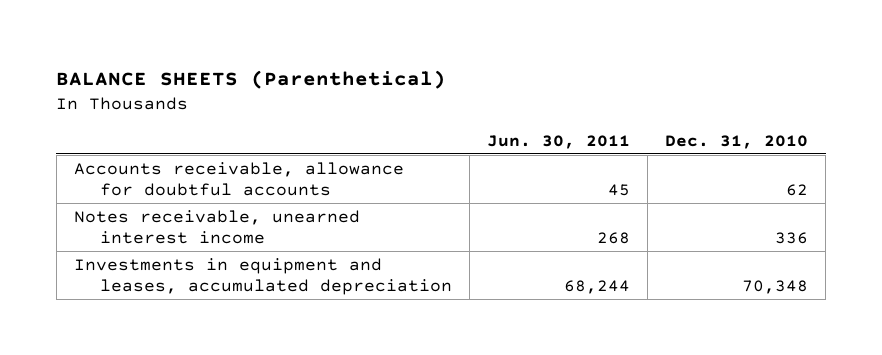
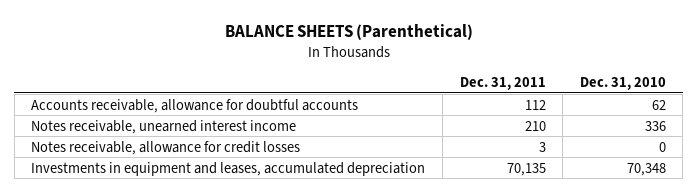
- | Jun. 30, 2011 | Dec. 31, 2010
+ | Dec. 31, 2011 | Dec. 31, 2010
+ Notes receivable, allowance for credit losses | 3 | 0

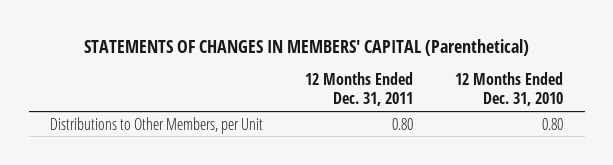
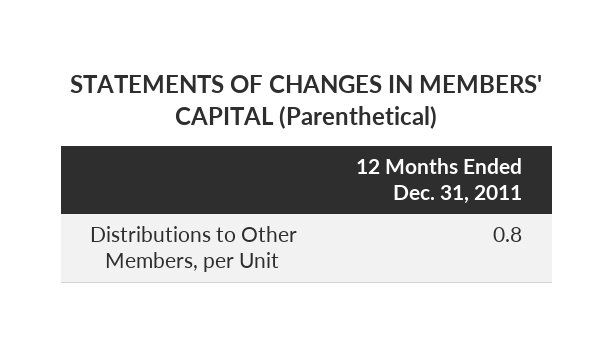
- | 12 Months Ended Dec. 31, 2011 | 12 Months Ended Dec. 31, 2010
+ | 12 Months Ended Dec. 31, 2011
- Distributions to Other Members, per Unit | 0.80 | 0.80
+ Distributions to Other Members, per Unit | 0.8

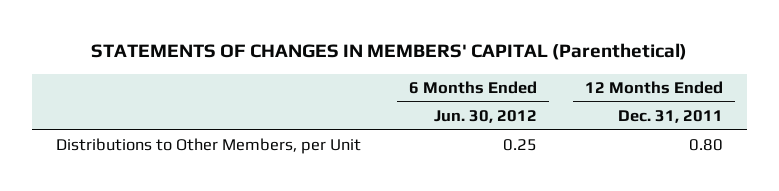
- | 12 Months Ended Dec. 31, 2011
+ | 6 Months Ended Jun. 30, 2012 | 12 Months Ended Dec. 31, 2011
- Distributions to Other Members, per Unit | 0.8
+ Distributions to Other Members, per Unit | 0.25 | 0.80

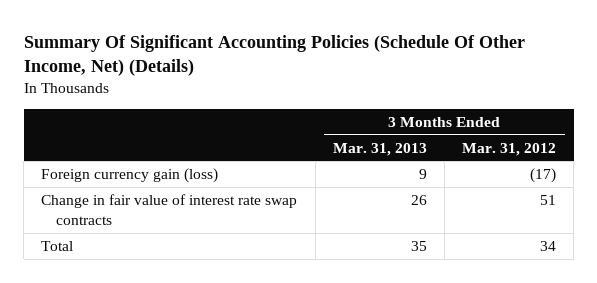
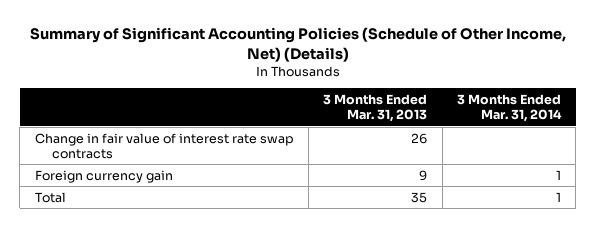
- Summary Of Significant Accounting Policies (Schedule Of Other Income, Net) (Details)
+ Summary of Significant Accounting Policies (Schedule of Other Income, Net) (Details)
- | 3 Months Ended Mar. 31, 2013 | 3 Months Ended Mar. 31, 2012
+ | 3 Months Ended Mar. 31, 2013 | 3 Months Ended Mar. 31, 2014
- Foreign currency gain (loss) | 9 | (17)
+ Foreign currency gain | 9 | 1

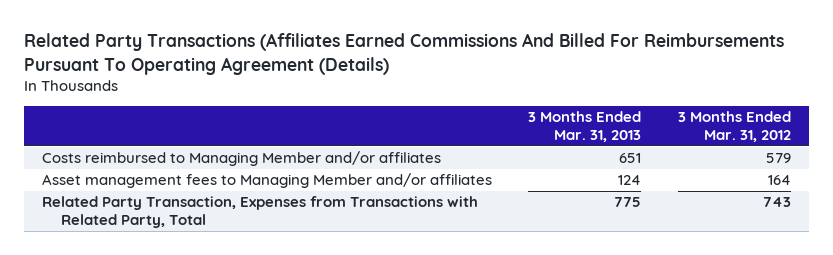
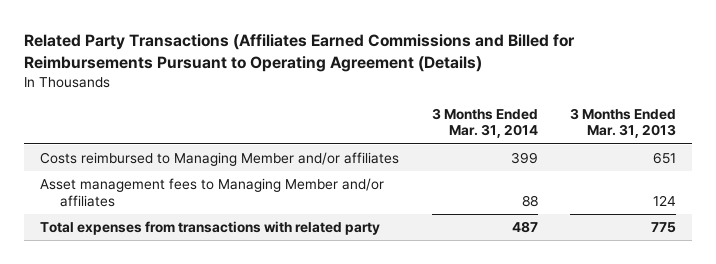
- Related Party Transactions (Affiliates Earned Commissions And Billed For Reimbursements Pursuant To Operating Agreement (Details)
+ Related Party Transactions (Affiliates Earned Commissions and Billed for Reimbursements Pursuant to Operating Agreement (Details)
- | 3 Months Ended Mar. 31, 2013 | 3 Months Ended Mar. 31, 2012
+ | 3 Months Ended Mar. 31, 2014 | 3 Months Ended Mar. 31, 2013
- Related Party Transaction, Expenses from Transactions with Related Party, Total | 775 | 743
+ Total expenses from transactions with related party | 487 | 775

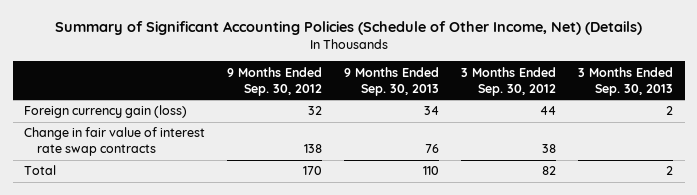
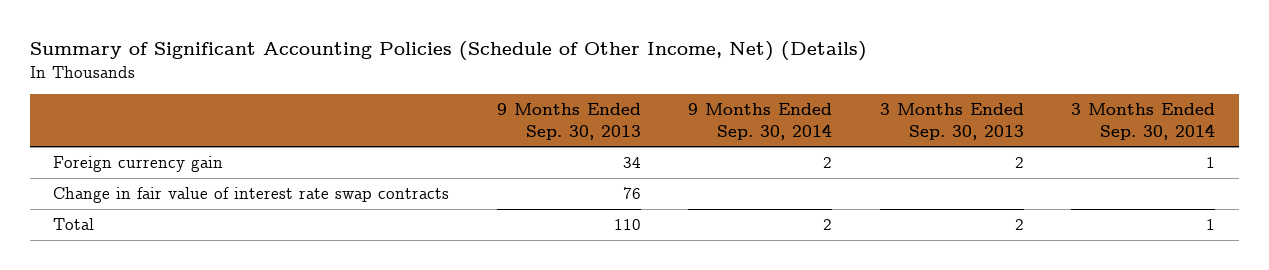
- | 9 Months Ended Sep. 30, 2012 | 9 Months Ended Sep. 30, 2013 | 3 Months Ended Sep. 30, 2012 | 3 Months Ended Sep. 30, 2013
+ | 9 Months Ended Sep. 30, 2013 | 9 Months Ended Sep. 30, 2014 | 3 Months Ended Sep. 30, 2013 | 3 Months Ended Sep. 30, 2014
- Foreign currency gain (loss) | 32 | 34 | 44 | 2
+ Foreign currency gain | 34 | 2 | 2 | 1

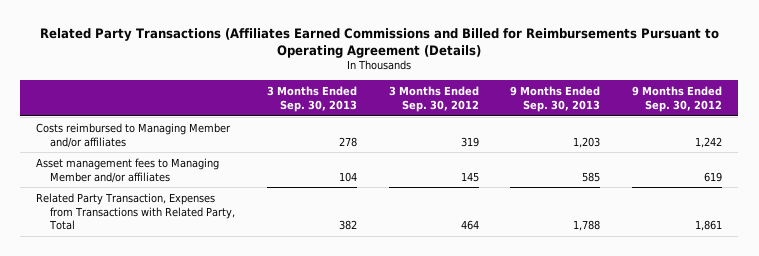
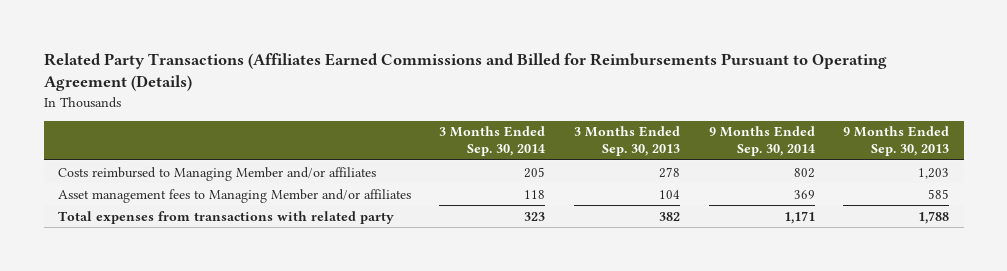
- | 3 Months Ended Sep. 30, 2013 | 3 Months Ended Sep. 30, 2012 | 9 Months Ended Sep. 30, 2013 | 9 Months Ended Sep. 30, 2012
+ | 3 Months Ended Sep. 30, 2014 | 3 Months Ended Sep. 30, 2013 | 9 Months Ended Sep. 30, 2014 | 9 Months Ended Sep. 30, 2013
- Related Party Transaction, Expenses from Transactions with Related Party, Total | 382 | 464 | 1,788 | 1,861
+ Total expenses from transactions with related party | 323 | 382 | 1,171 | 1,788

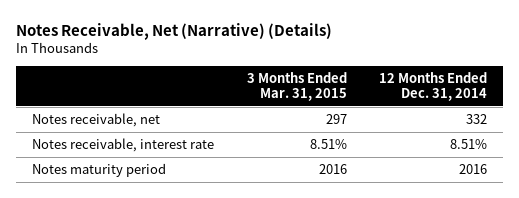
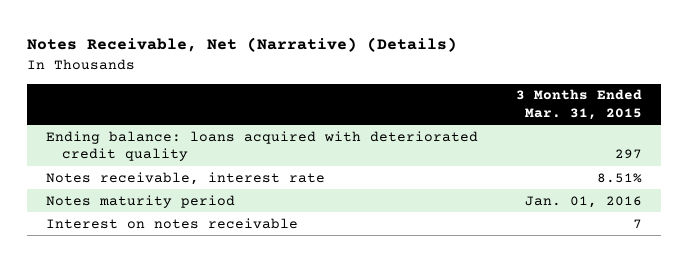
- | 3 Months Ended Mar. 31, 2015 | 12 Months Ended Dec. 31, 2014
+ | 3 Months Ended Mar. 31, 2015
- Notes receivable, net | 297 | 332
+ Ending balance: loans acquired with deteriorated credit quality | 297
- Notes maturity period | 2016 | 2016
+ Notes maturity period | Jan. 01, 2016
+ Interest on notes receivable | 7

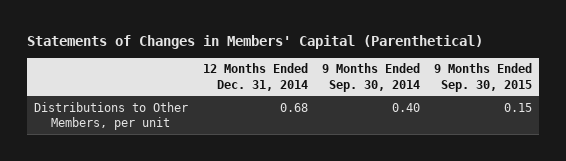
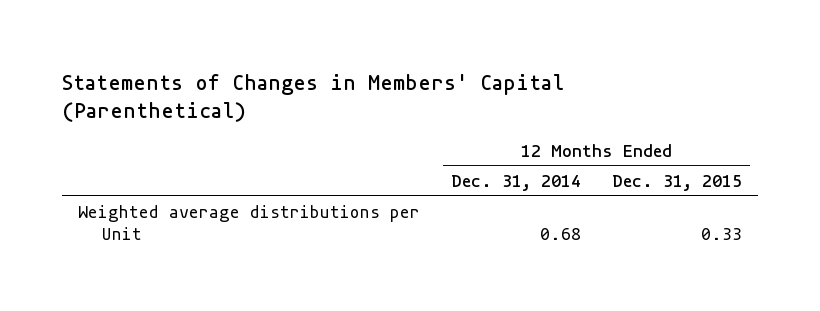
- | 12 Months Ended Dec. 31, 2014 | 9 Months Ended Sep. 30, 2014 | 9 Months Ended Sep. 30, 2015
+ | 12 Months Ended Dec. 31, 2014 | 12 Months Ended Dec. 31, 2015
- Distributions to Other Members, per unit | 0.68 | 0.40 | 0.15
+ Weighted average distributions per Unit | 0.68 | 0.33

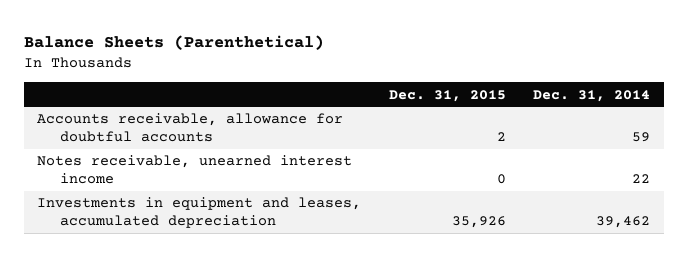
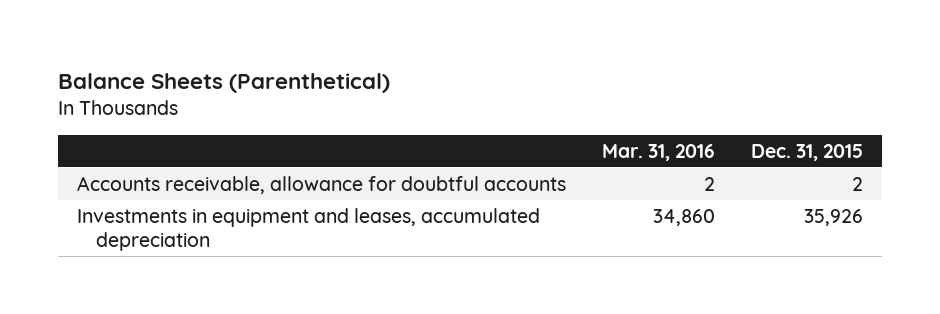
- | Dec. 31, 2015 | Dec. 31, 2014
+ | Mar. 31, 2016 | Dec. 31, 2015
- Notes receivable, unearned interest income | 0 | 22

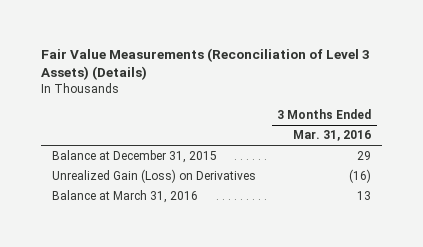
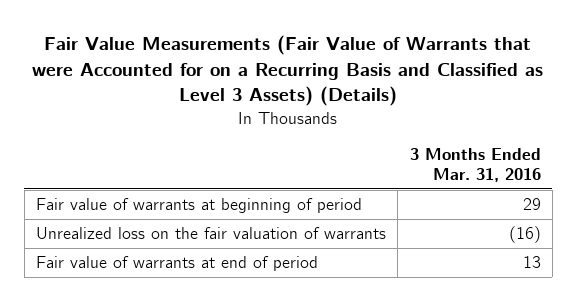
- Fair Value Measurements (Reconciliation of Level 3 Assets) (Details)
+ Fair Value Measurements (Fair Value of Warrants that were Accounted for on a Recurring Basis and Classified as Level 3 Assets) (Details)
- Balance at December 31, 2015 | 29
- Unrealized Gain (Loss) on Derivatives | (16)
- Balance at March 31, 2016 | 13
+ Fair value of warrants at beginning of period | 29
+ Unrealized loss on the fair valuation of warrants | (16)
+ Fair value of warrants at end of period | 13

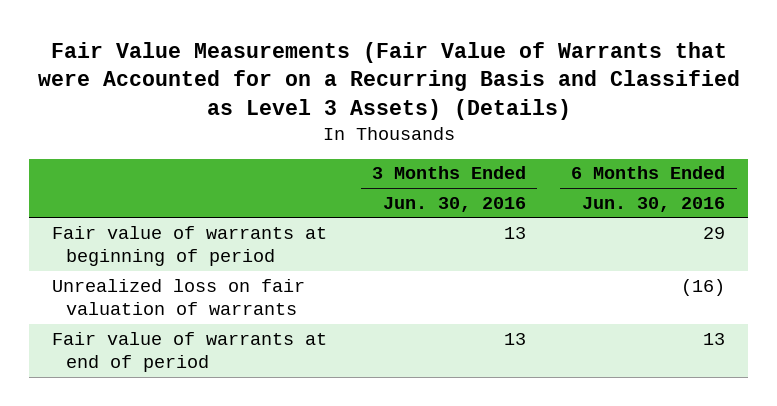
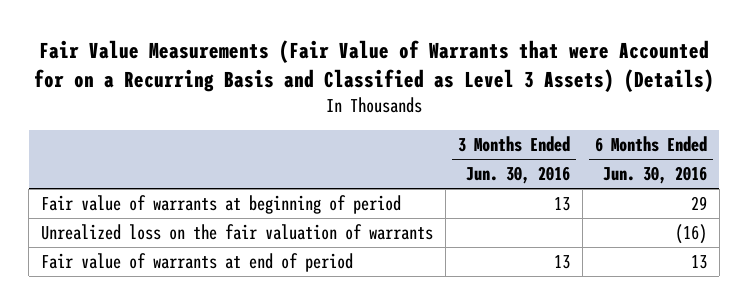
- Unrealized loss on fair valuation of warrants | | (16)
+ Unrealized loss on the fair valuation of warrants | | (16)

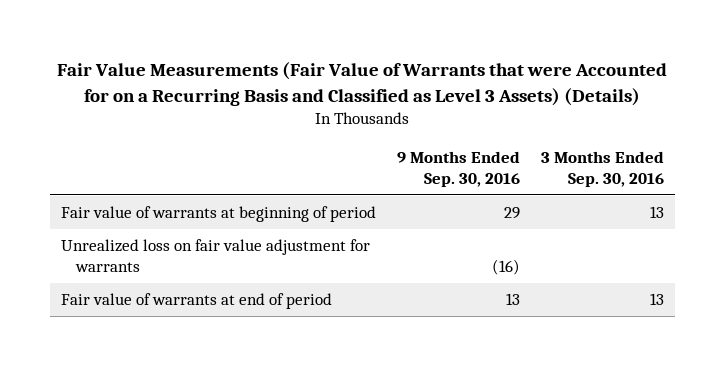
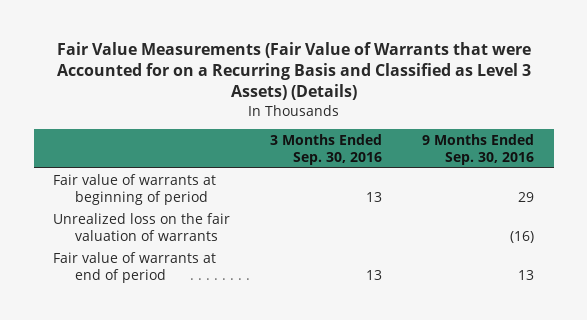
- | 9 Months Ended Sep. 30, 2016 | 3 Months Ended Sep. 30, 2016
+ | 3 Months Ended Sep. 30, 2016 | 9 Months Ended Sep. 30, 2016
- Unrealized loss on fair value adjustment for warrants | (16) |
+ Unrealized loss on the fair valuation of warrants | | (16)

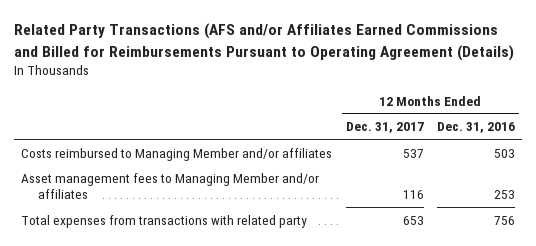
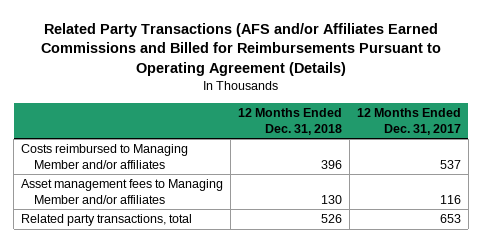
- | 12 Months Ended Dec. 31, 2017 | 12 Months Ended Dec. 31, 2016
+ | 12 Months Ended Dec. 31, 2018 | 12 Months Ended Dec. 31, 2017
- Total expenses from transactions with related party | 653 | 756
+ Related party transactions, total | 526 | 653

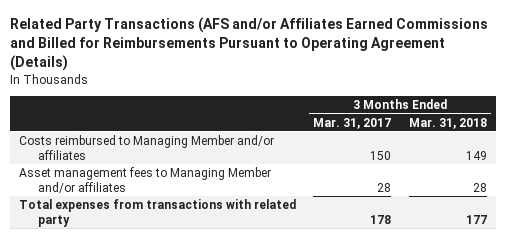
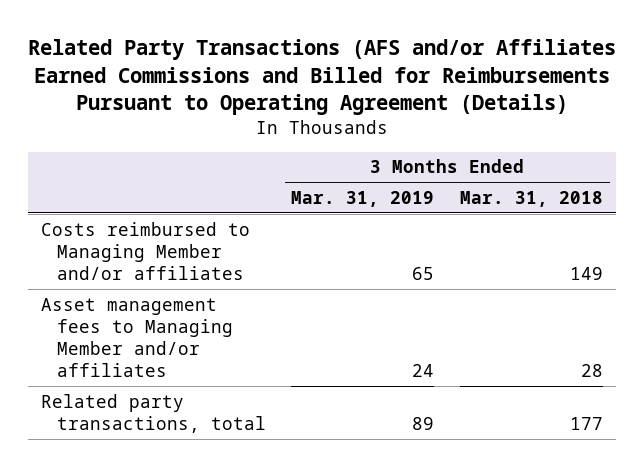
- | 3 Months Ended Mar. 31, 2017 | 3 Months Ended Mar. 31, 2018
+ | 3 Months Ended Mar. 31, 2019 | 3 Months Ended Mar. 31, 2018
- Total expenses from transactions with related party | 178 | 177
+ Related party transactions, total | 89 | 177

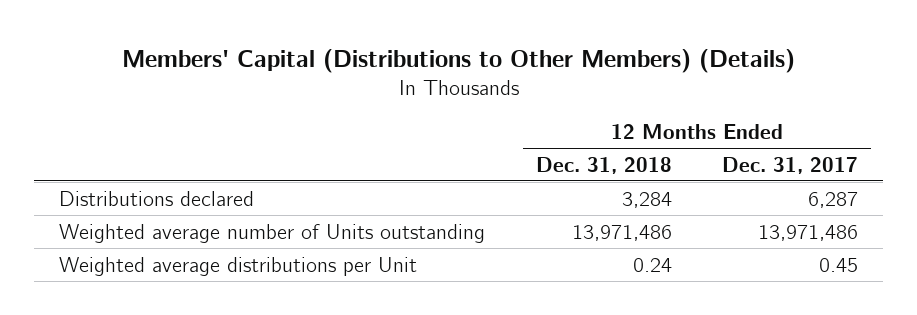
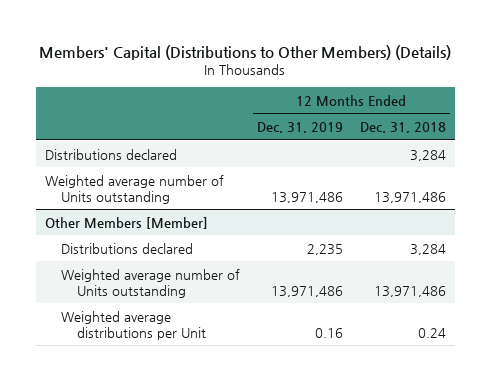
- | 12 Months Ended Dec. 31, 2018 | 12 Months Ended Dec. 31, 2017
+ | 12 Months Ended Dec. 31, 2019 | 12 Months Ended Dec. 31, 2018
+ Other Members [Member]
+ Distributions declared | 2,235 | 3,284
+ Weighted average number of Units outstanding | 13,971,486 | 13,971,486

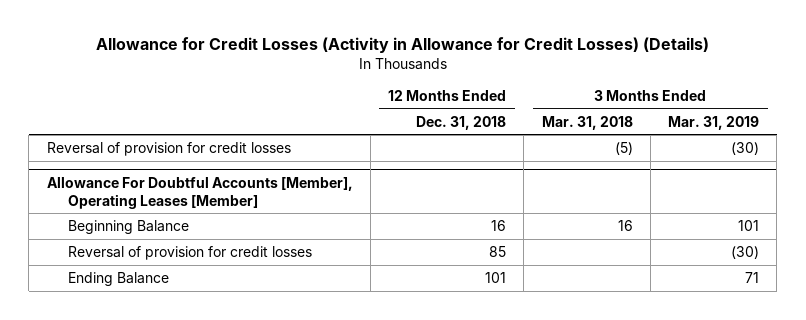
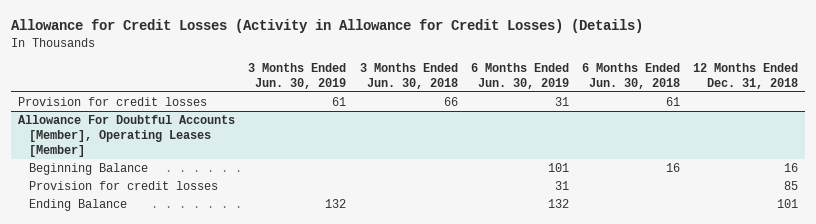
- | 12 Months Ended Dec. 31, 2018 | 3 Months Ended Mar. 31, 2018 | 3 Months Ended Mar. 31, 2019
+ | 3 Months Ended Jun. 30, 2019 | 3 Months Ended Jun. 30, 2018 | 6 Months Ended Jun. 30, 2019 | 6 Months Ended Jun. 30, 2018 | 12 Months Ended Dec. 31, 2018
- Reversal of provision for credit losses | | (5) | (30)
+ Provision for credit losses | 61 | 66 | 31 | 61 |
@ Allowance For Doubtful Accounts [Member], Operating Leases [Member]
- Reversal of provision for credit losses | 85 | | (30)
+ Provision for credit losses | | | 31 | | 85

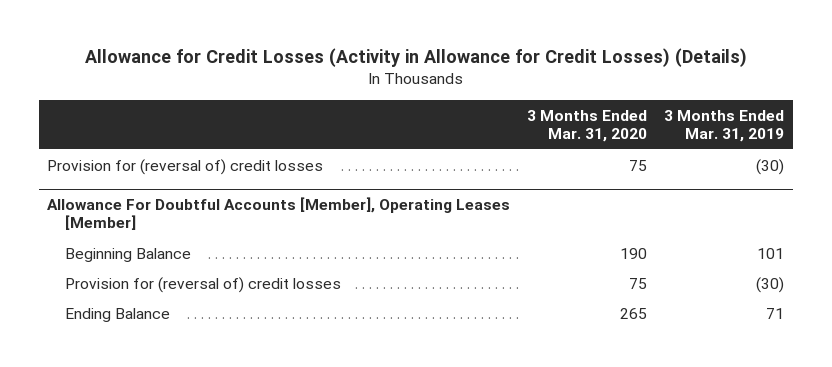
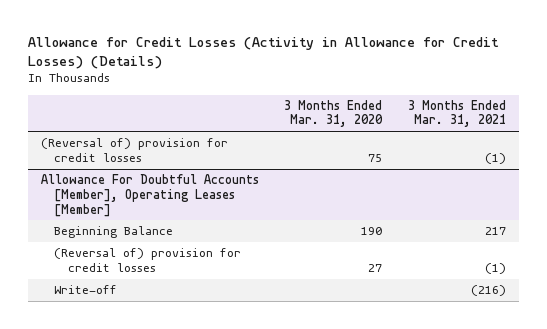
- | 3 Months Ended Mar. 31, 2020 | 3 Months Ended Mar. 31, 2019
+ | 3 Months Ended Mar. 31, 2020 | 3 Months Ended Mar. 31, 2021
- Provision for (reversal of) credit losses | 75 | (30)
+ (Reversal of) provision for credit losses | 75 | (1)
@ Allowance For Doubtful Accounts [Member], Operating Leases [Member]
- Provision for (reversal of) credit losses | 75 | (30)
- Ending Balance | 265 | 71
+ (Reversal of) provision for credit losses | 27 | (1)
+ Write-off | | (216)

